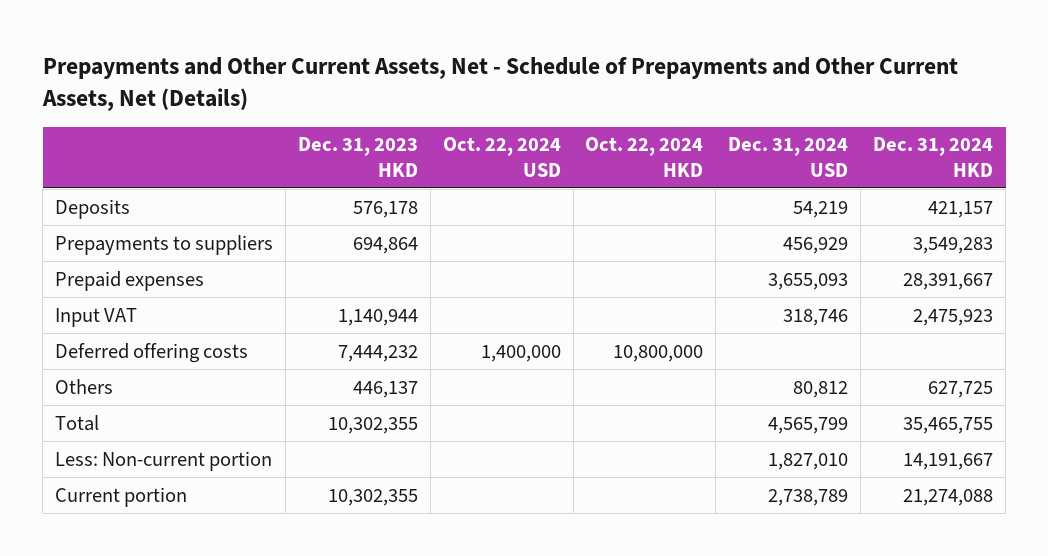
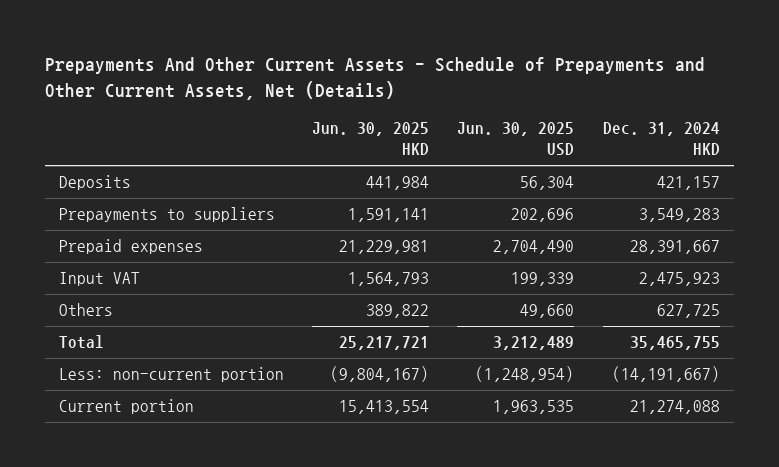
- Prepayments and Other Current Assets, Net - Schedule of Prepayments and Other Current Assets, Net (Details)
+ Prepayments And Other Current Assets - Schedule of Prepayments and Other Current Assets, Net (Details)
- | Dec. 31, 2023 HKD | Oct. 22, 2024 USD | Oct. 22, 2024 HKD | Dec. 31, 2024 USD | Dec. 31, 2024 HKD
+ | Jun. 30, 2025 HKD | Jun. 30, 2025 USD | Dec. 31, 2024 HKD
- Deferred offering costs | 7,444,232 | 1,400,000 | 10,800,000 | |
- Less: Non-current portion | | | | 1,827,010 | 14,191,667
+ Less: non-current portion | (9,804,167) | (1,248,954) | (14,191,667)

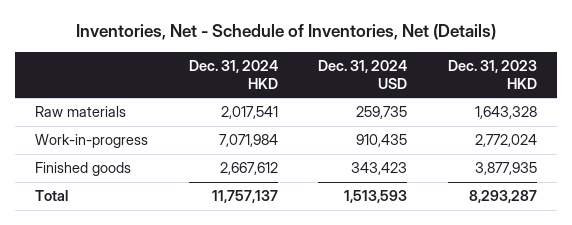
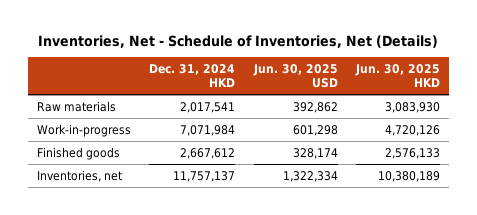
- | Dec. 31, 2024 HKD | Dec. 31, 2024 USD | Dec. 31, 2023 HKD
+ | Dec. 31, 2024 HKD | Jun. 30, 2025 USD | Jun. 30, 2025 HKD
- Total | 11,757,137 | 1,513,593 | 8,293,287
+ Inventories, net | 11,757,137 | 1,322,334 | 10,380,189

